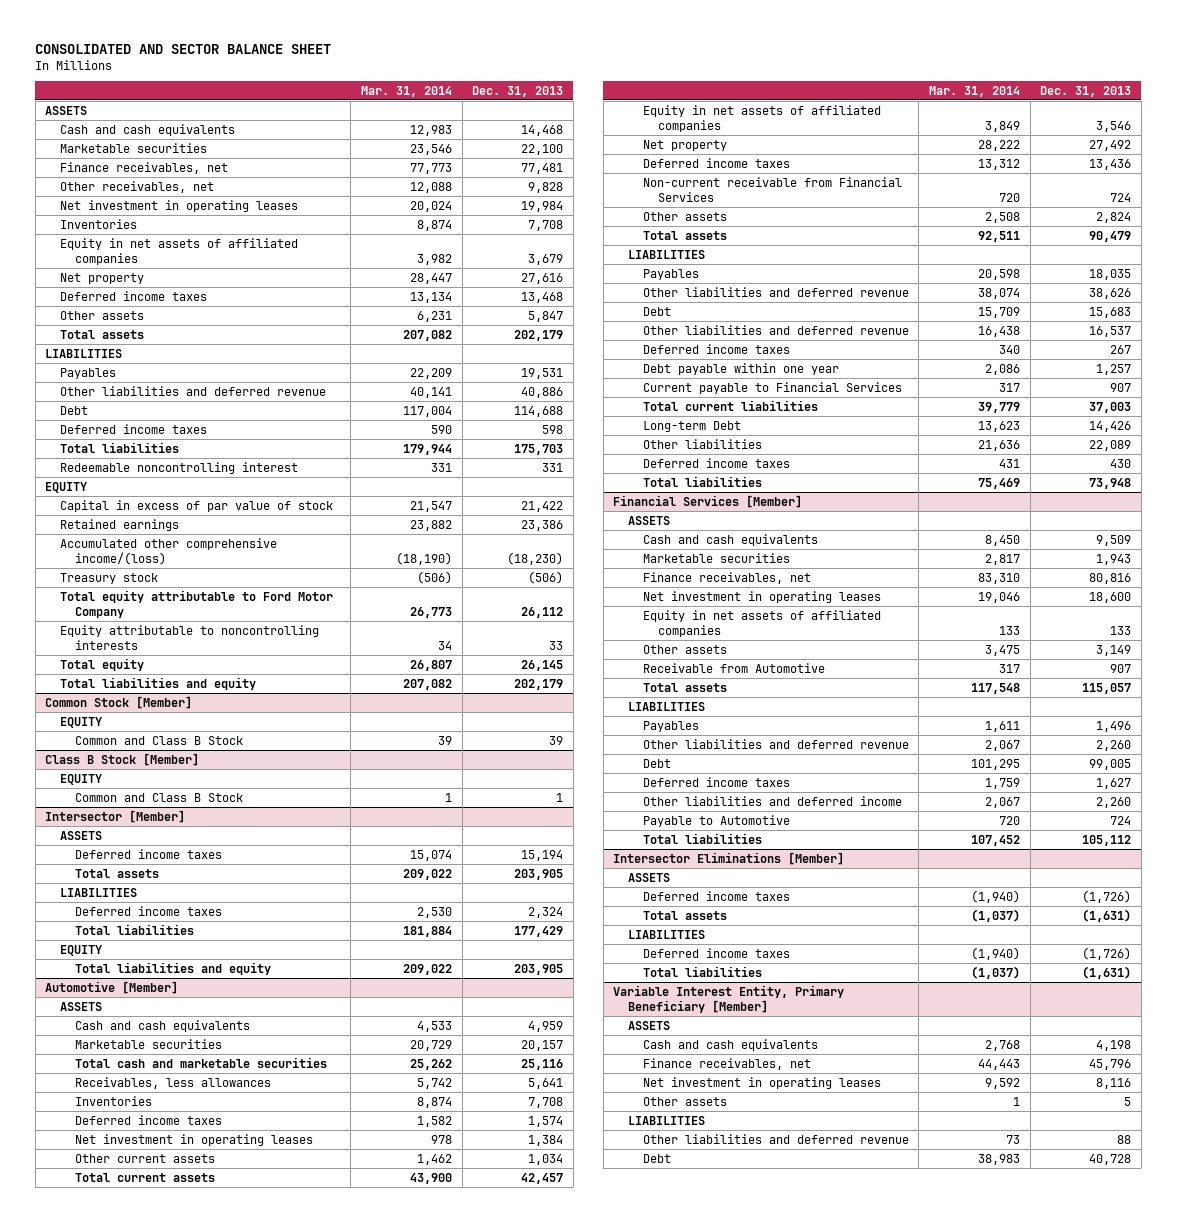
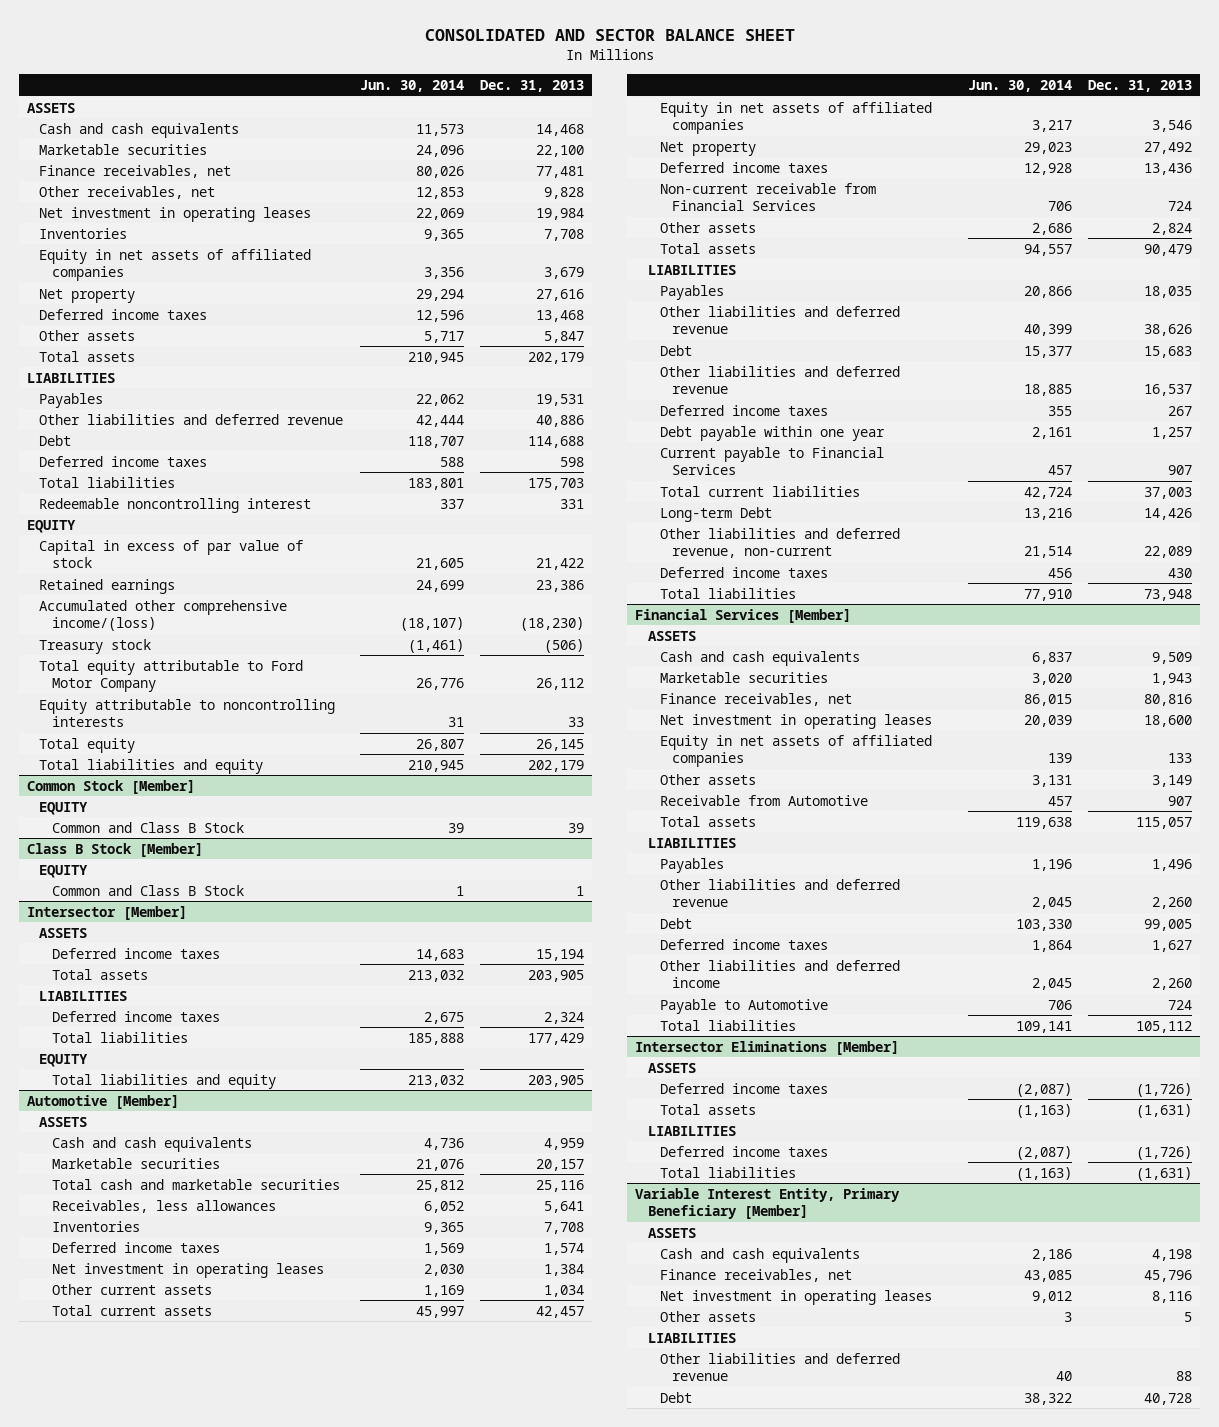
- | Mar. 31, 2014 | Dec. 31, 2013
+ | Jun. 30, 2014 | Dec. 31, 2013
@ Automotive [Member]
- Other liabilities | 21,636 | 22,089
+ Other liabilities and deferred revenue, non-current | 21,514 | 22,089

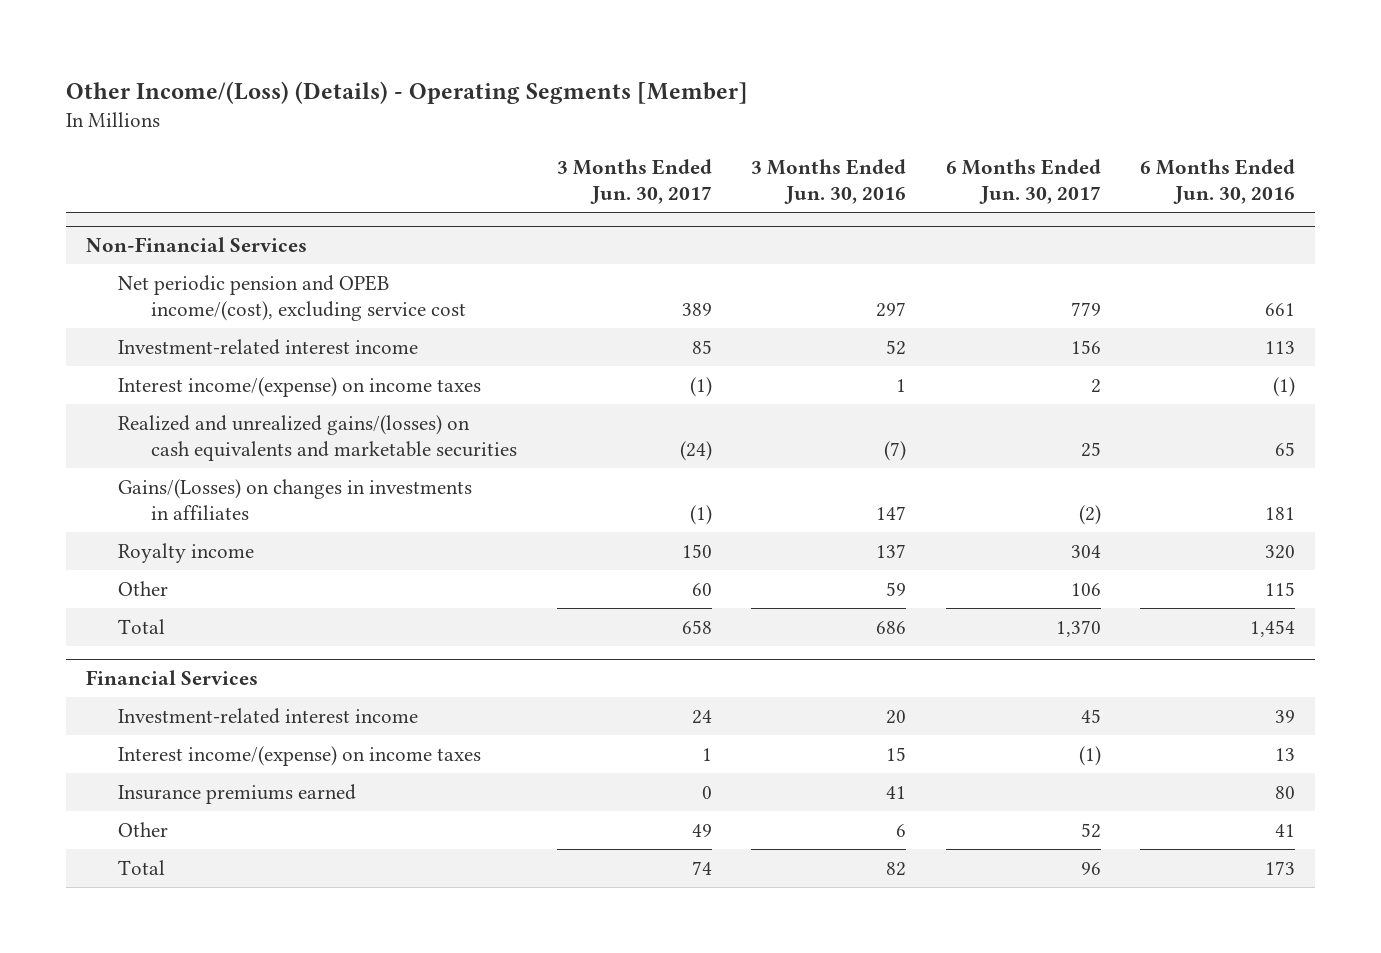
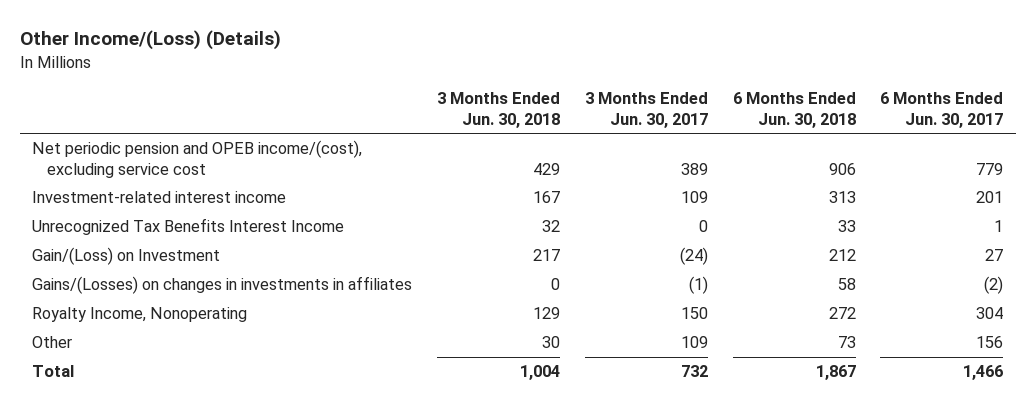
- Other Income/(Loss) (Details) - Operating Segments [Member]
+ Other Income/(Loss) (Details)
- | 3 Months Ended Jun. 30, 2017 | 3 Months Ended Jun. 30, 2016 | 6 Months Ended Jun. 30, 2017 | 6 Months Ended Jun. 30, 2016
+ | 3 Months Ended Jun. 30, 2018 | 3 Months Ended Jun. 30, 2017 | 6 Months Ended Jun. 30, 2018 | 6 Months Ended Jun. 30, 2017
- Non-Financial Services
- Investment-related interest income | 85 | 52 | 156 | 113
- Interest income/(expense) on income taxes | (1) | 1 | 2 | (1)
- Realized and unrealized gains/(losses) on cash equivalents and marketable securities | (24) | (7) | 25 | 65
+ Investment-related interest income | 167 | 109 | 313 | 201
+ Unrecognized Tax Benefits Interest Income | 32 | 0 | 33 | 1
+ Gain/(Loss) on Investment | 217 | (24) | 212 | 27
- Royalty income | 150 | 137 | 304 | 320
- Other | 60 | 59 | 106 | 115
- Total | 658 | 686 | 1,370 | 1,454
- Financial Services
- Investment-related interest income | 24 | 20 | 45 | 39
- Interest income/(expense) on income taxes | 1 | 15 | (1) | 13
- Insurance premiums earned | 0 | 41 | | 80
- Other | 49 | 6 | 52 | 41
- Total | 74 | 82 | 96 | 173
+ Royalty Income, Nonoperating | 129 | 150 | 272 | 304
+ Other | 30 | 109 | 73 | 156
+ Total | 1,004 | 732 | 1,867 | 1,466

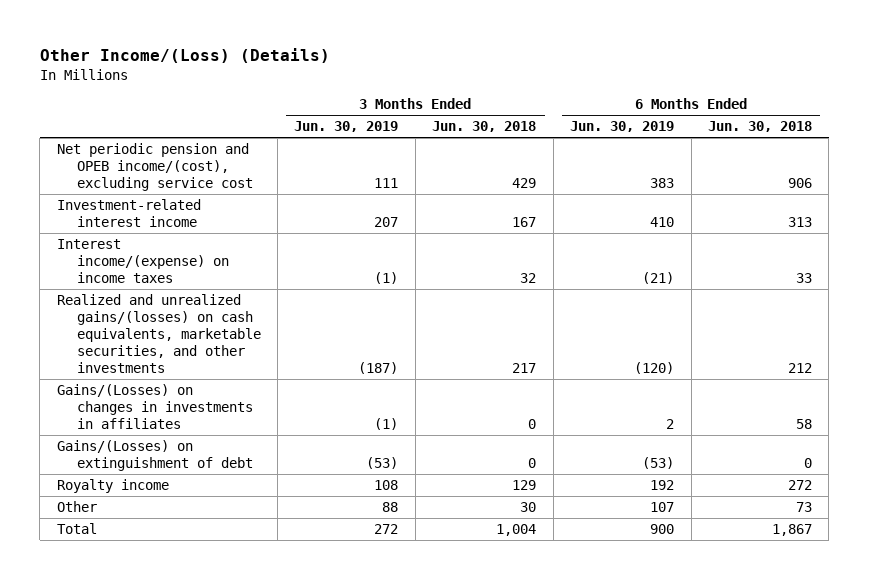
- | 3 Months Ended Jun. 30, 2018 | 3 Months Ended Jun. 30, 2017 | 6 Months Ended Jun. 30, 2018 | 6 Months Ended Jun. 30, 2017
+ | 3 Months Ended Jun. 30, 2019 | 3 Months Ended Jun. 30, 2018 | 6 Months Ended Jun. 30, 2019 | 6 Months Ended Jun. 30, 2018
- Unrecognized Tax Benefits Interest Income | 32 | 0 | 33 | 1
- Gain/(Loss) on Investment | 217 | (24) | 212 | 27
+ Interest income/(expense) on income taxes | (1) | 32 | (21) | 33
+ Realized and unrealized gains/(losses) on cash equivalents, marketable securities, and other investments | (187) | 217 | (120) | 212
- Royalty Income, Nonoperating | 129 | 150 | 272 | 304
+ Gains/(Losses) on extinguishment of debt | (53) | 0 | (53) | 0
+ Royalty income | 108 | 129 | 192 | 272

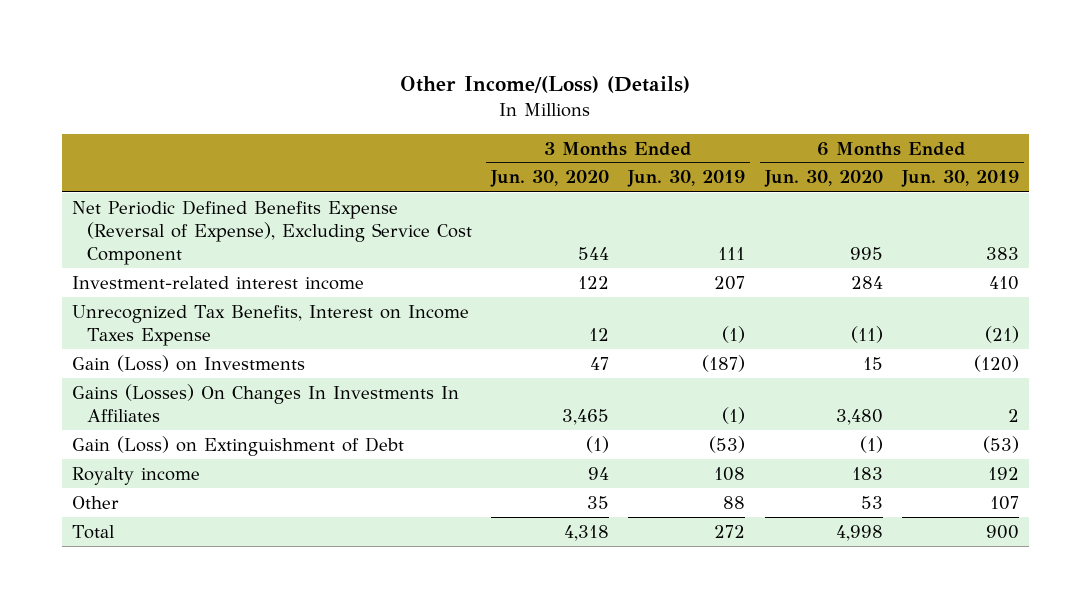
- | 3 Months Ended Jun. 30, 2019 | 3 Months Ended Jun. 30, 2018 | 6 Months Ended Jun. 30, 2019 | 6 Months Ended Jun. 30, 2018
+ | 3 Months Ended Jun. 30, 2020 | 3 Months Ended Jun. 30, 2019 | 6 Months Ended Jun. 30, 2020 | 6 Months Ended Jun. 30, 2019
- Net periodic pension and OPEB income/(cost), excluding service cost | 111 | 429 | 383 | 906
+ Net Periodic Defined Benefits Expense (Reversal of Expense), Excluding Service Cost Component | 544 | 111 | 995 | 383
- Interest income/(expense) on income taxes | (1) | 32 | (21) | 33
- Realized and unrealized gains/(losses) on cash equivalents, marketable securities, and other investments | (187) | 217 | (120) | 212
- Gains/(Losses) on changes in investments in affiliates | (1) | 0 | 2 | 58
- Gains/(Losses) on extinguishment of debt | (53) | 0 | (53) | 0
+ Unrecognized Tax Benefits, Interest on Income Taxes Expense | 12 | (1) | (11) | (21)
+ Gain (Loss) on Investments | 47 | (187) | 15 | (120)
+ Gains (Losses) On Changes In Investments In Affiliates | 3,465 | (1) | 3,480 | 2
+ Gain (Loss) on Extinguishment of Debt | (1) | (53) | (1) | (53)

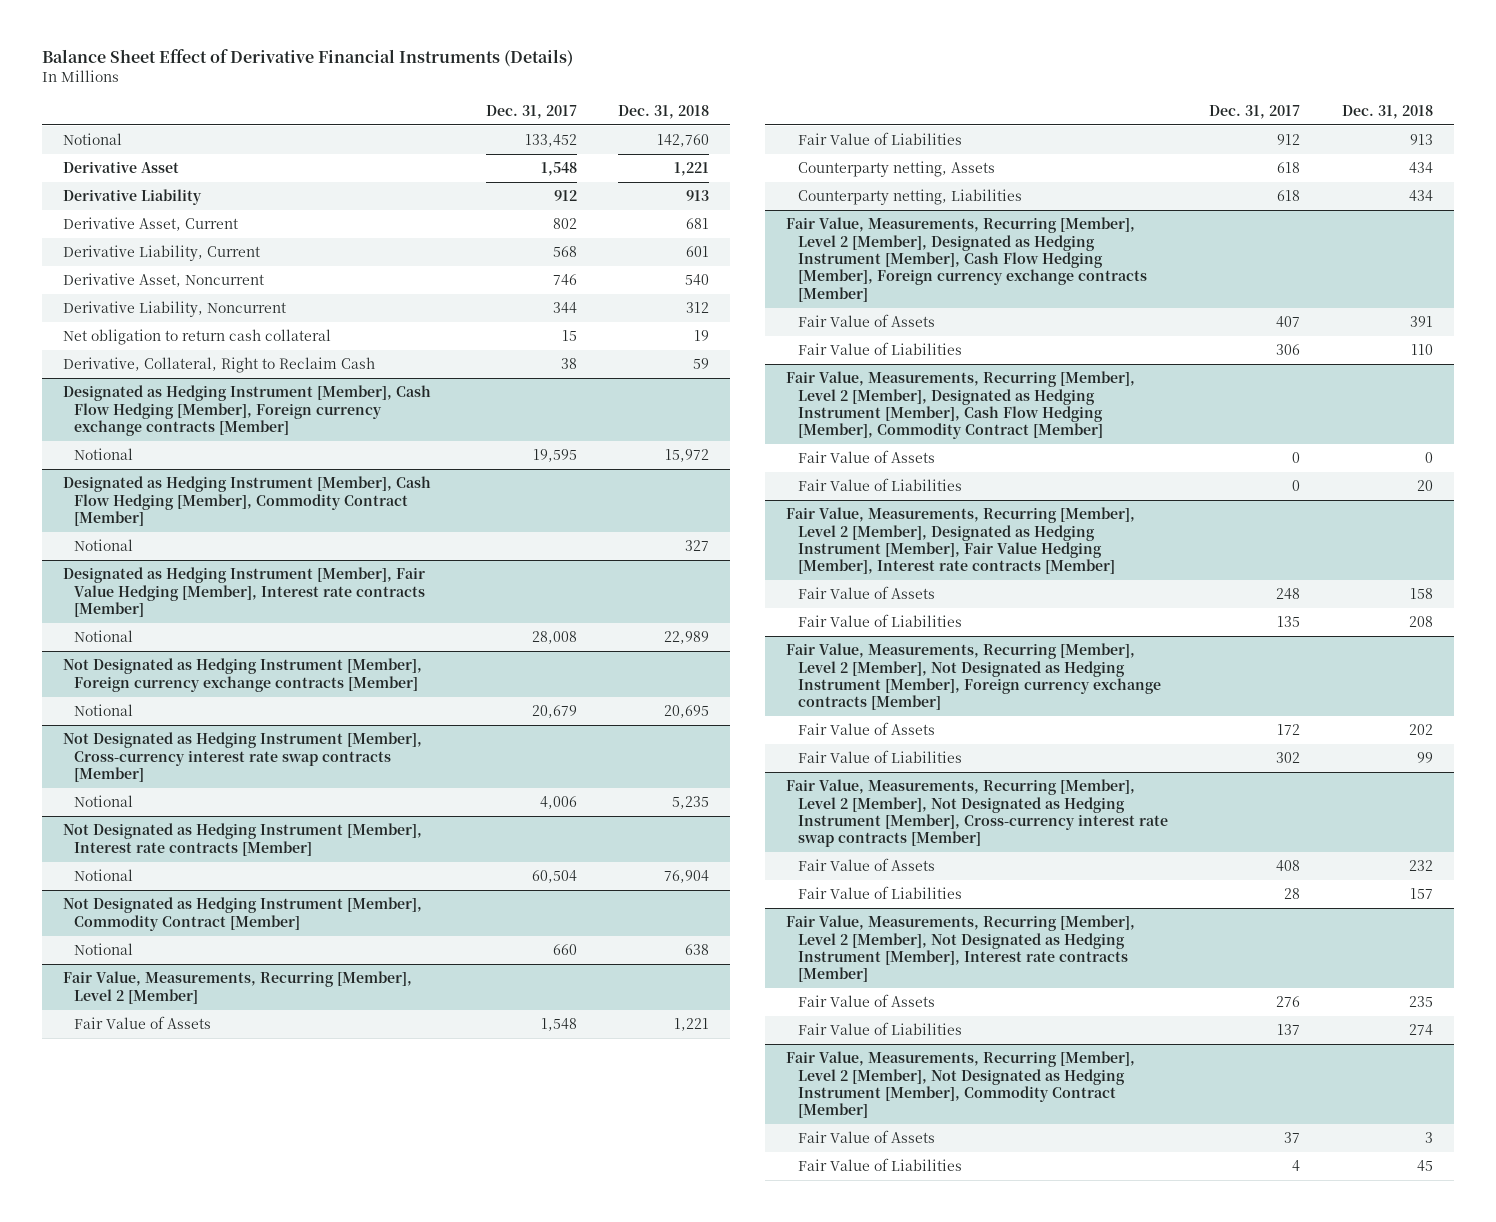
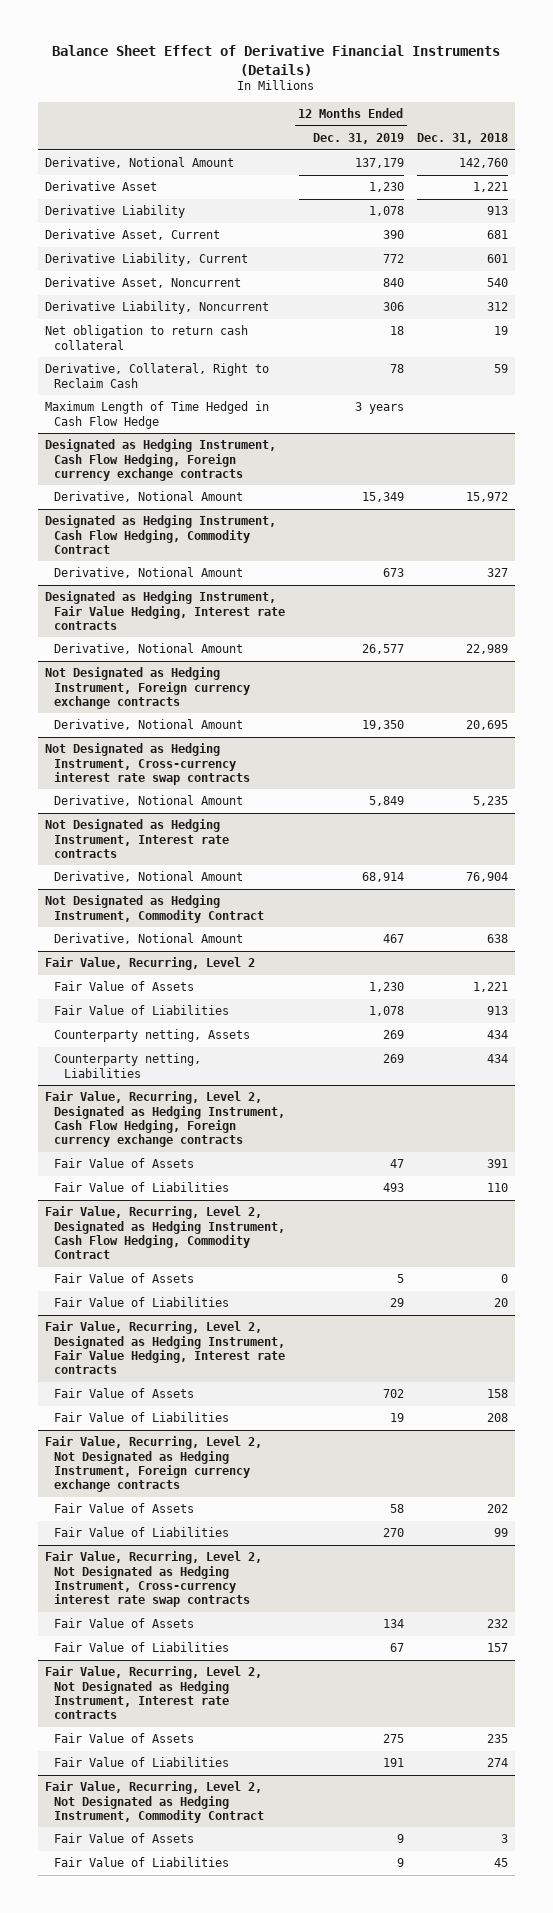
- | Dec. 31, 2017 | Dec. 31, 2018
+ | 12 Months Ended Dec. 31, 2019 | Dec. 31, 2018
- Notional | 133,452 | 142,760
+ Derivative, Notional Amount | 137,179 | 142,760
- Designated as Hedging Instrument [Member], Cash Flow Hedging [Member], Foreign currency exchange contracts [Member]
- Notional | 19,595 | 15,972
- Designated as Hedging Instrument [Member], Cash Flow Hedging [Member], Commodity Contract [Member]
- Notional | | 327
- Designated as Hedging Instrument [Member], Fair Value Hedging [Member], Interest rate contracts [Member]
- Notional | 28,008 | 22,989
- Not Designated as Hedging Instrument [Member], Foreign currency exchange contracts [Member]
- Notional | 20,679 | 20,695
- Not Designated as Hedging Instrument [Member], Cross-currency interest rate swap contracts [Member]
- Notional | 4,006 | 5,235
- Not Designated as Hedging Instrument [Member], Interest rate contracts [Member]
- Notional | 60,504 | 76,904
- Not Designated as Hedging Instrument [Member], Commodity Contract [Member]
- Notional | 660 | 638
- Fair Value, Measurements, Recurring [Member], Level 2 [Member]
+ Maximum Length of Time Hedged in Cash Flow Hedge | 3 years |
+ Designated as Hedging Instrument, Cash Flow Hedging, Foreign currency exchange contracts
+ Derivative, Notional Amount | 15,349 | 15,972
+ Designated as Hedging Instrument, Cash Flow Hedging, Commodity Contract
+ Derivative, Notional Amount | 673 | 327
+ Designated as Hedging Instrument, Fair Value Hedging, Interest rate contracts
+ Derivative, Notional Amount | 26,577 | 22,989
+ Not Designated as Hedging Instrument, Foreign currency exchange contracts
+ Derivative, Notional Amount | 19,350 | 20,695
+ Not Designated as Hedging Instrument, Cross-currency interest rate swap contracts
+ Derivative, Notional Amount | 5,849 | 5,235
+ Not Designated as Hedging Instrument, Interest rate contracts
+ Derivative, Notional Amount | 68,914 | 76,904
+ Not Designated as Hedging Instrument, Commodity Contract
+ Derivative, Notional Amount | 467 | 638
+ Fair Value, Recurring, Level 2
- Fair Value, Measurements, Recurring [Member], Level 2 [Member], Designated as Hedging Instrument [Member], Cash Flow Hedging [Member], Foreign currency exchange contracts [Member]
+ Fair Value, Recurring, Level 2, Designated as Hedging Instrument, Cash Flow Hedging, Foreign currency exchange contracts
- Fair Value, Measurements, Recurring [Member], Level 2 [Member], Designated as Hedging Instrument [Member], Cash Flow Hedging [Member], Commodity Contract [Member]
+ Fair Value, Recurring, Level 2, Designated as Hedging Instrument, Cash Flow Hedging, Commodity Contract
- Fair Value, Measurements, Recurring [Member], Level 2 [Member], Designated as Hedging Instrument [Member], Fair Value Hedging [Member], Interest rate contracts [Member]
+ Fair Value, Recurring, Level 2, Designated as Hedging Instrument, Fair Value Hedging, Interest rate contracts
- Fair Value, Measurements, Recurring [Member], Level 2 [Member], Not Designated as Hedging Instrument [Member], Foreign currency exchange contracts [Member]
+ Fair Value, Recurring, Level 2, Not Designated as Hedging Instrument, Foreign currency exchange contracts
- Fair Value, Measurements, Recurring [Member], Level 2 [Member], Not Designated as Hedging Instrument [Member], Cross-currency interest rate swap contracts [Member]
+ Fair Value, Recurring, Level 2, Not Designated as Hedging Instrument, Cross-currency interest rate swap contracts
- Fair Value, Measurements, Recurring [Member], Level 2 [Member], Not Designated as Hedging Instrument [Member], Interest rate contracts [Member]
+ Fair Value, Recurring, Level 2, Not Designated as Hedging Instrument, Interest rate contracts
- Fair Value, Measurements, Recurring [Member], Level 2 [Member], Not Designated as Hedging Instrument [Member], Commodity Contract [Member]
+ Fair Value, Recurring, Level 2, Not Designated as Hedging Instrument, Commodity Contract

